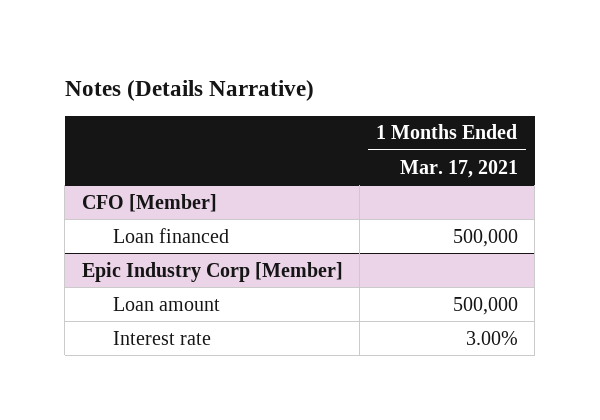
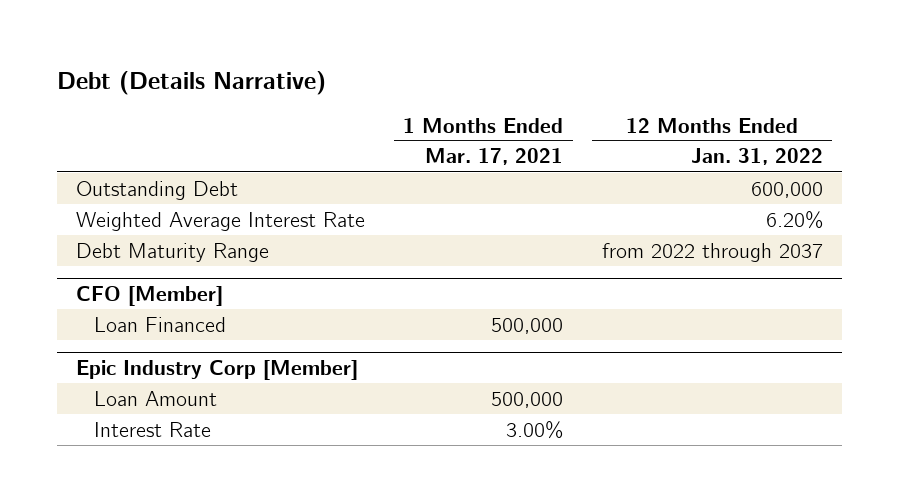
- Notes (Details Narrative)
+ Debt (Details Narrative)
- | 1 Months Ended Mar. 17, 2021
+ | 1 Months Ended Mar. 17, 2021 | 12 Months Ended Jan. 31, 2022
+ Outstanding Debt | | 600,000
+ Weighted Average Interest Rate | | 6.20%
+ Debt Maturity Range | | from 2022 through 2037
@ CFO [Member]
- Loan financed | 500,000
+ Loan Financed | 500,000 |
@ Epic Industry Corp [Member]
- Loan amount | 500,000
- Interest rate | 3.00%
+ Loan Amount | 500,000 |
+ Interest Rate | 3.00% |

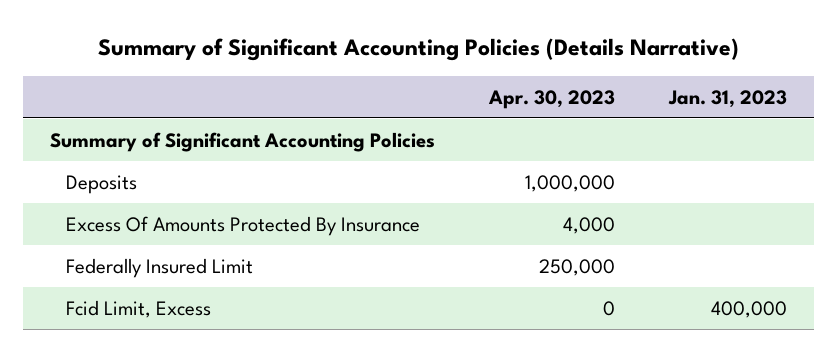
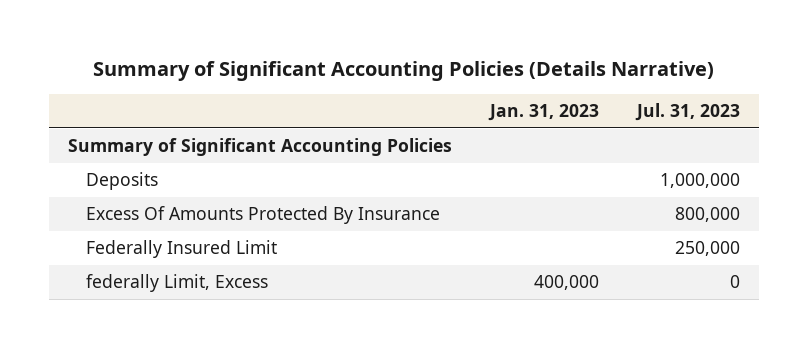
- | Apr. 30, 2023 | Jan. 31, 2023
+ | Jan. 31, 2023 | Jul. 31, 2023
- Fcid Limit, Excess | 0 | 400,000
+ federally Limit, Excess | 400,000 | 0

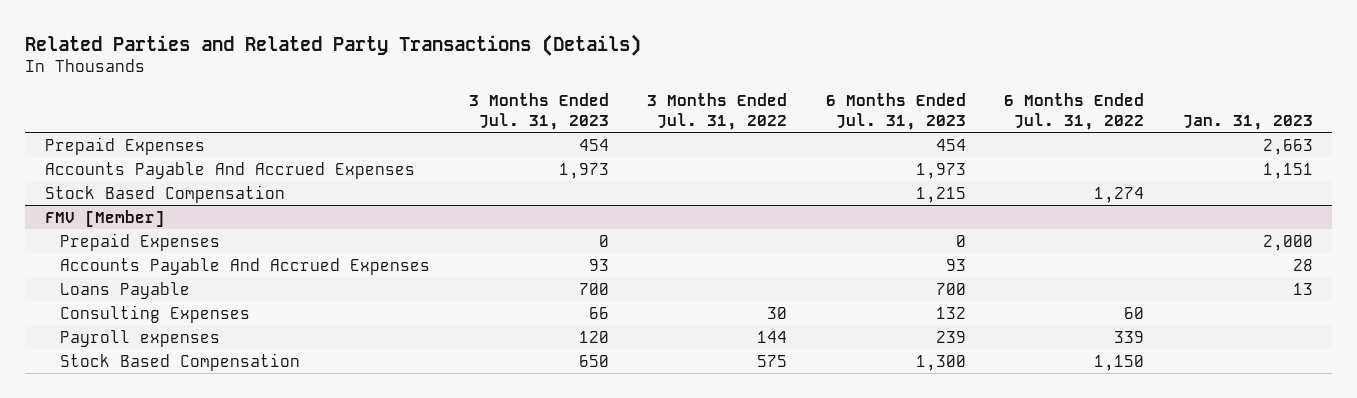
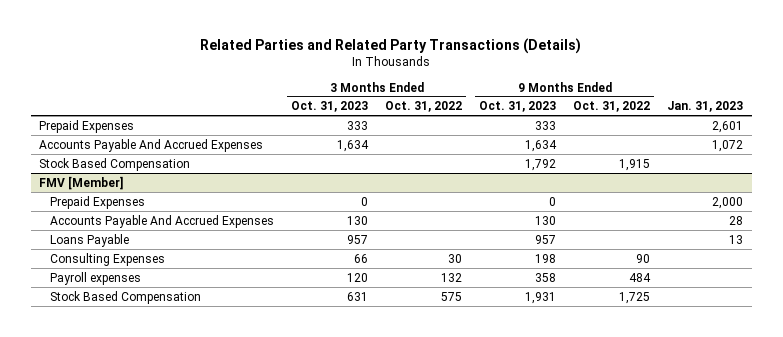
- | 3 Months Ended Jul. 31, 2023 | 3 Months Ended Jul. 31, 2022 | 6 Months Ended Jul. 31, 2023 | 6 Months Ended Jul. 31, 2022 | Jan. 31, 2023
+ | 3 Months Ended Oct. 31, 2023 | 3 Months Ended Oct. 31, 2022 | 9 Months Ended Oct. 31, 2023 | 9 Months Ended Oct. 31, 2022 | Jan. 31, 2023
- Prepaid Expenses | 454 | | 454 | | 2,663
- Accounts Payable And Accrued Expenses | 1,973 | | 1,973 | | 1,151
+ Prepaid Expenses | 333 | | 333 | | 2,601
+ Accounts Payable And Accrued Expenses | 1,634 | | 1,634 | | 1,072

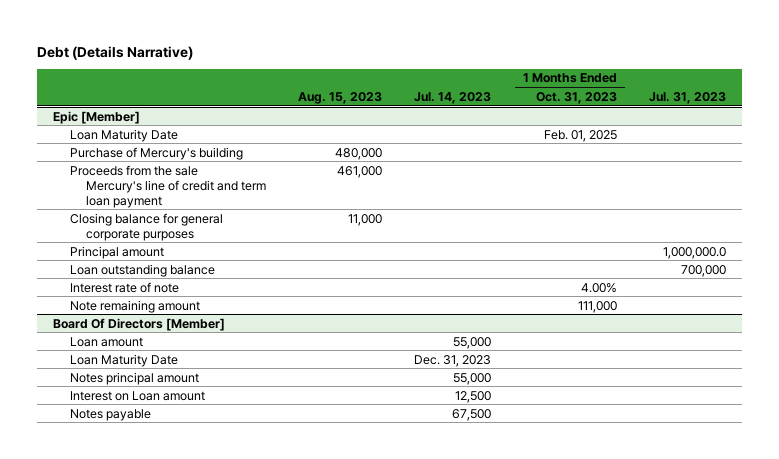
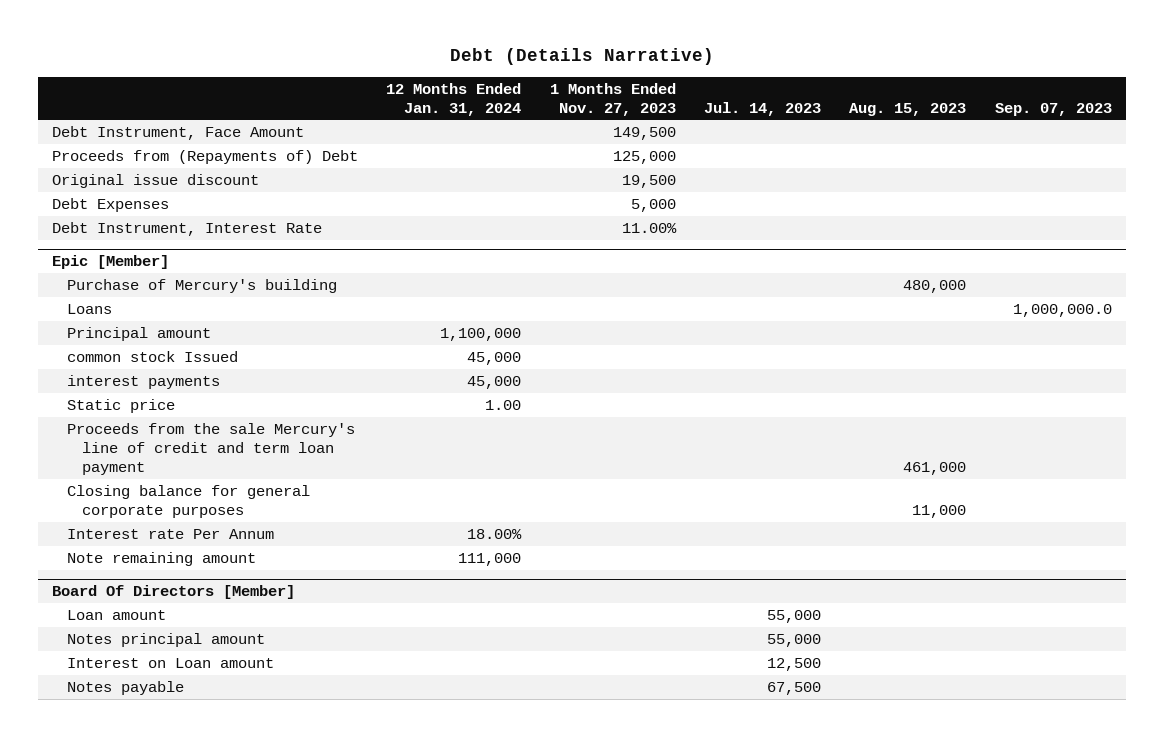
- | Aug. 15, 2023 | Jul. 14, 2023 | 1 Months Ended Oct. 31, 2023 | Jul. 31, 2023
+ | 12 Months Ended Jan. 31, 2024 | 1 Months Ended Nov. 27, 2023 | Jul. 14, 2023 | Aug. 15, 2023 | Sep. 07, 2023
+ Debt Instrument, Face Amount | | 149,500 | | |
+ Proceeds from (Repayments of) Debt | | 125,000 | | |
+ Original issue discount | | 19,500 | | |
+ Debt Expenses | | 5,000 | | |
+ Debt Instrument, Interest Rate | | 11.00% | | |
@ Epic [Member]
- Loan Maturity Date | | | Feb. 01, 2025 |
+ Loans | | | | | 1,000,000.0
moved up: Principal amount | 1,100,000 | | | |
+ common stock Issued | 45,000 | | | |
+ interest payments | 45,000 | | | |
+ Static price | 1.00 | | | |
- Loan outstanding balance | | | | 700,000
- Interest rate of note | | | 4.00% |
+ Interest rate Per Annum | 18.00% | | | |
@ Board Of Directors [Member]
- Loan Maturity Date | | Dec. 31, 2023 | |

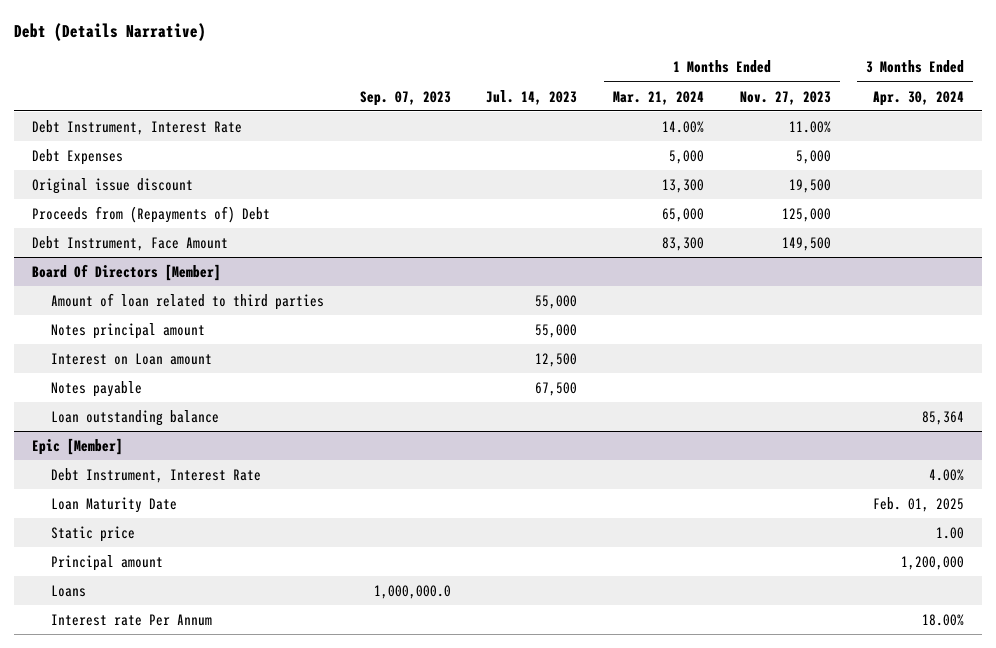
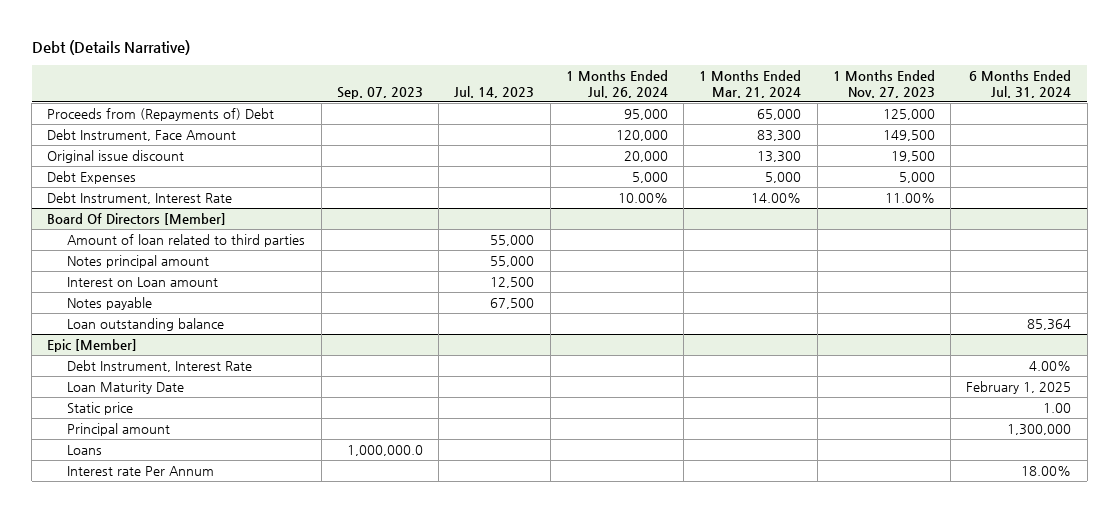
- | Sep. 07, 2023 | Jul. 14, 2023 | 1 Months Ended Mar. 21, 2024 | 1 Months Ended Nov. 27, 2023 | 3 Months Ended Apr. 30, 2024
+ | Sep. 07, 2023 | Jul. 14, 2023 | 1 Months Ended Jul. 26, 2024 | 1 Months Ended Mar. 21, 2024 | 1 Months Ended Nov. 27, 2023 | 6 Months Ended Jul. 31, 2024
moved down: Original issue discount | | | 20,000 | 13,300 | 19,500 |
moved down: Debt Expenses | | | 5,000 | 5,000 | 5,000 |
moved down: Debt Instrument, Interest Rate | | | 10.00% | 14.00% | 11.00% |

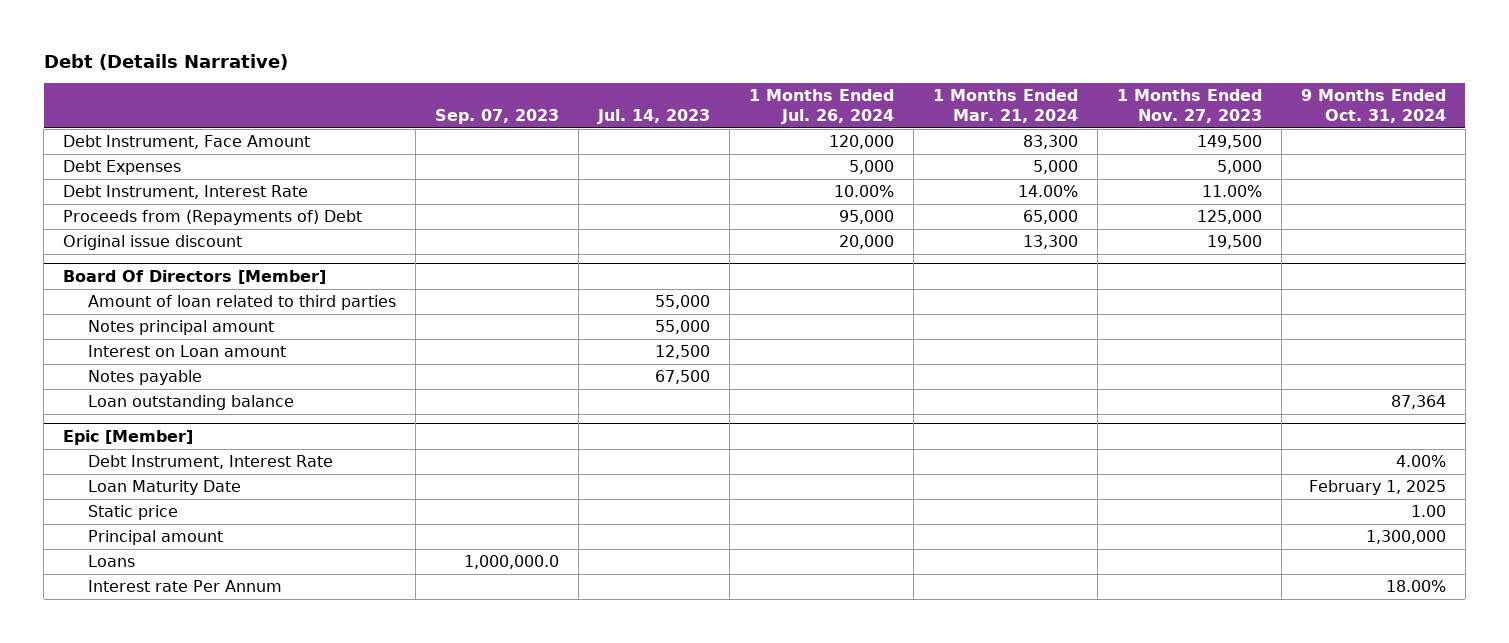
- | Sep. 07, 2023 | Jul. 14, 2023 | 1 Months Ended Jul. 26, 2024 | 1 Months Ended Mar. 21, 2024 | 1 Months Ended Nov. 27, 2023 | 6 Months Ended Jul. 31, 2024
+ | Sep. 07, 2023 | Jul. 14, 2023 | 1 Months Ended Jul. 26, 2024 | 1 Months Ended Mar. 21, 2024 | 1 Months Ended Nov. 27, 2023 | 9 Months Ended Oct. 31, 2024
moved down: Proceeds from (Repayments of) Debt | | | 95,000 | 65,000 | 125,000 |
moved down: Original issue discount | | | 20,000 | 13,300 | 19,500 |

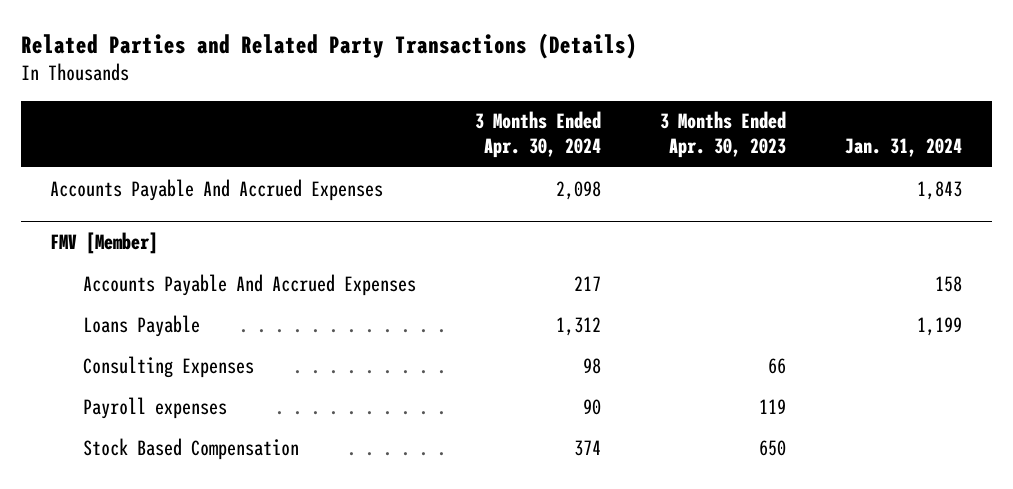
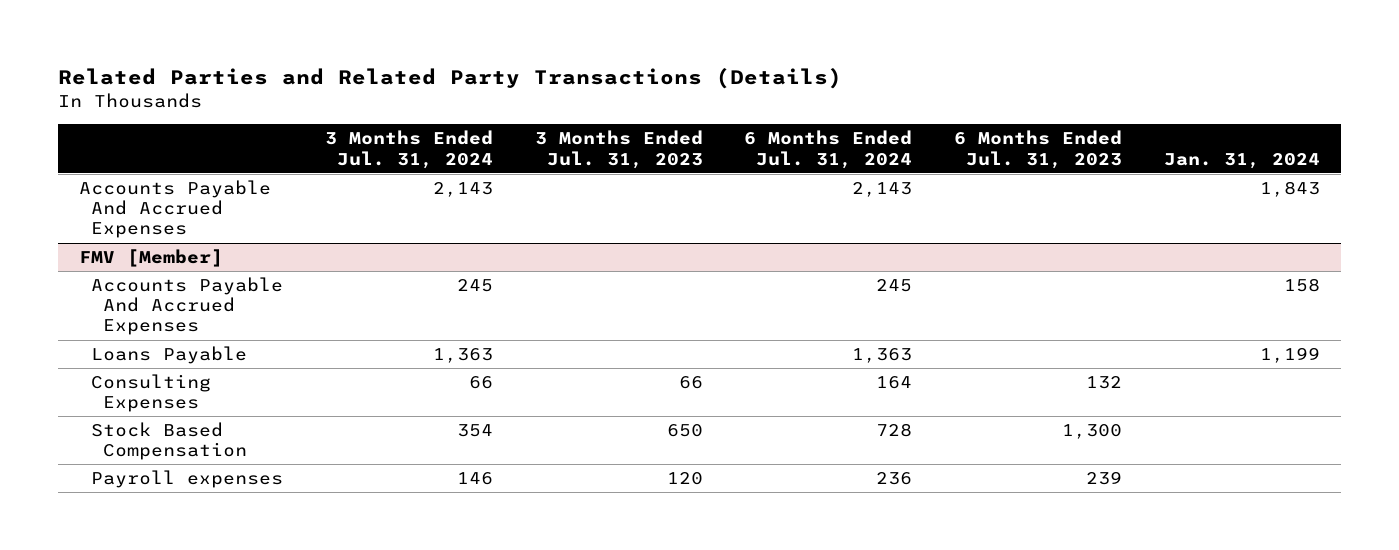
- | 3 Months Ended Apr. 30, 2024 | 3 Months Ended Apr. 30, 2023 | Jan. 31, 2024
+ | 3 Months Ended Jul. 31, 2024 | 3 Months Ended Jul. 31, 2023 | 6 Months Ended Jul. 31, 2024 | 6 Months Ended Jul. 31, 2023 | Jan. 31, 2024
@ FMV [Member]
moved down: Payroll expenses | 146 | 120 | 236 | 239 |

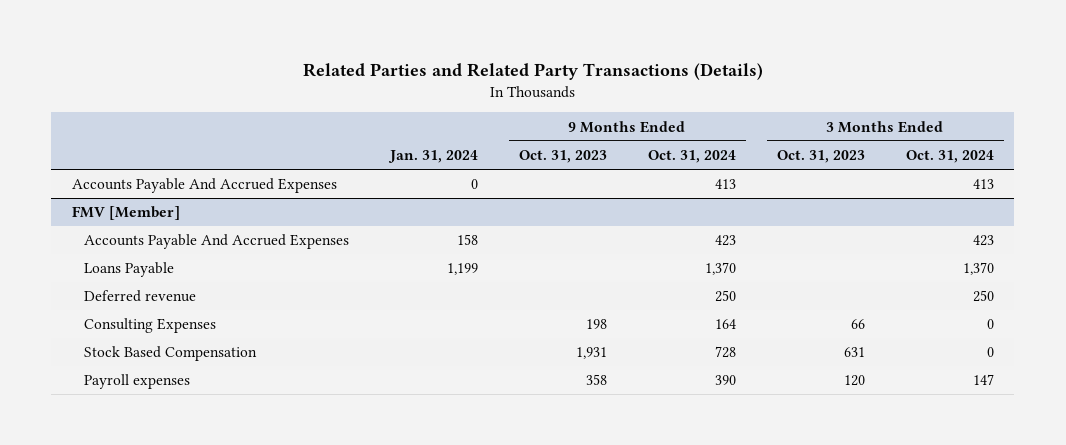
- | 3 Months Ended Jul. 31, 2024 | 3 Months Ended Jul. 31, 2023 | 6 Months Ended Jul. 31, 2024 | 6 Months Ended Jul. 31, 2023 | Jan. 31, 2024
+ | Jan. 31, 2024 | 9 Months Ended Oct. 31, 2023 | 9 Months Ended Oct. 31, 2024 | 3 Months Ended Oct. 31, 2023 | 3 Months Ended Oct. 31, 2024
- Accounts Payable And Accrued Expenses | 2,143 | | 2,143 | | 1,843
+ Accounts Payable And Accrued Expenses | 0 | | 413 | | 413
@ FMV [Member]
+ Deferred revenue | | | 250 | | 250

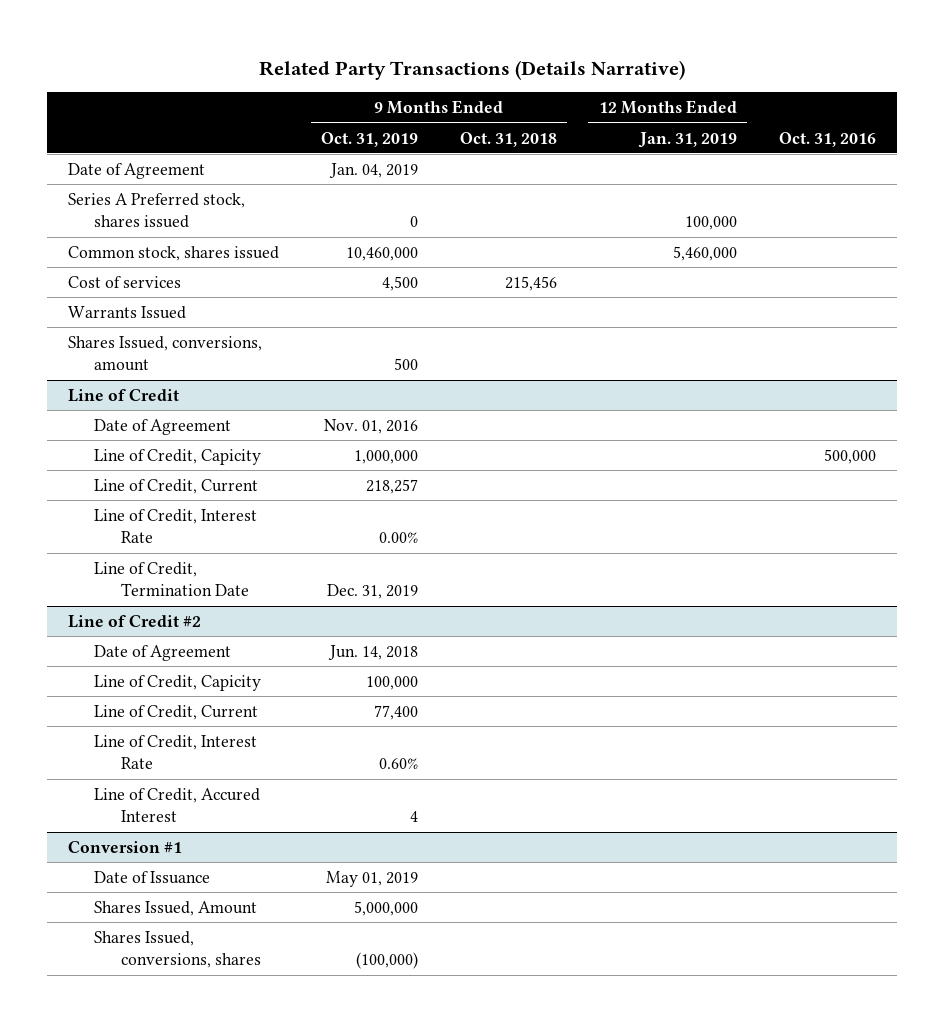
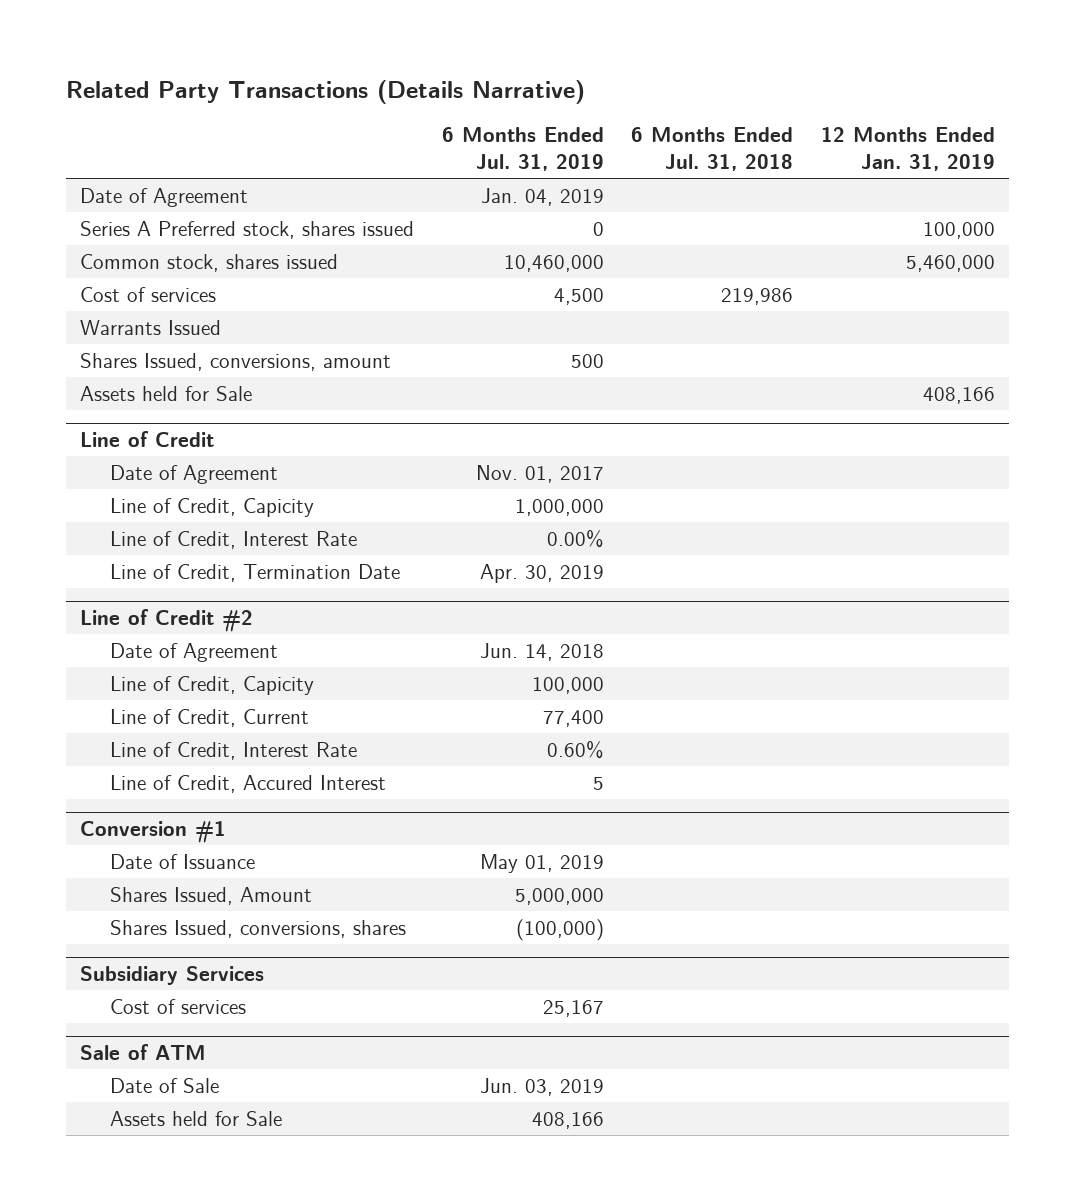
- | 9 Months Ended Oct. 31, 2019 | 9 Months Ended Oct. 31, 2018 | 12 Months Ended Jan. 31, 2019 | Oct. 31, 2016
+ | 6 Months Ended Jul. 31, 2019 | 6 Months Ended Jul. 31, 2018 | 12 Months Ended Jan. 31, 2019
+ Assets held for Sale | | | 408,166
@ Line of Credit
- Line of Credit, Current | 218,257 | | |
+ Subsidiary Services
+ Cost of services | 25,167 | |
+ Sale of ATM
+ Date of Sale | Jun. 03, 2019 | |
+ Assets held for Sale | 408,166 | |

